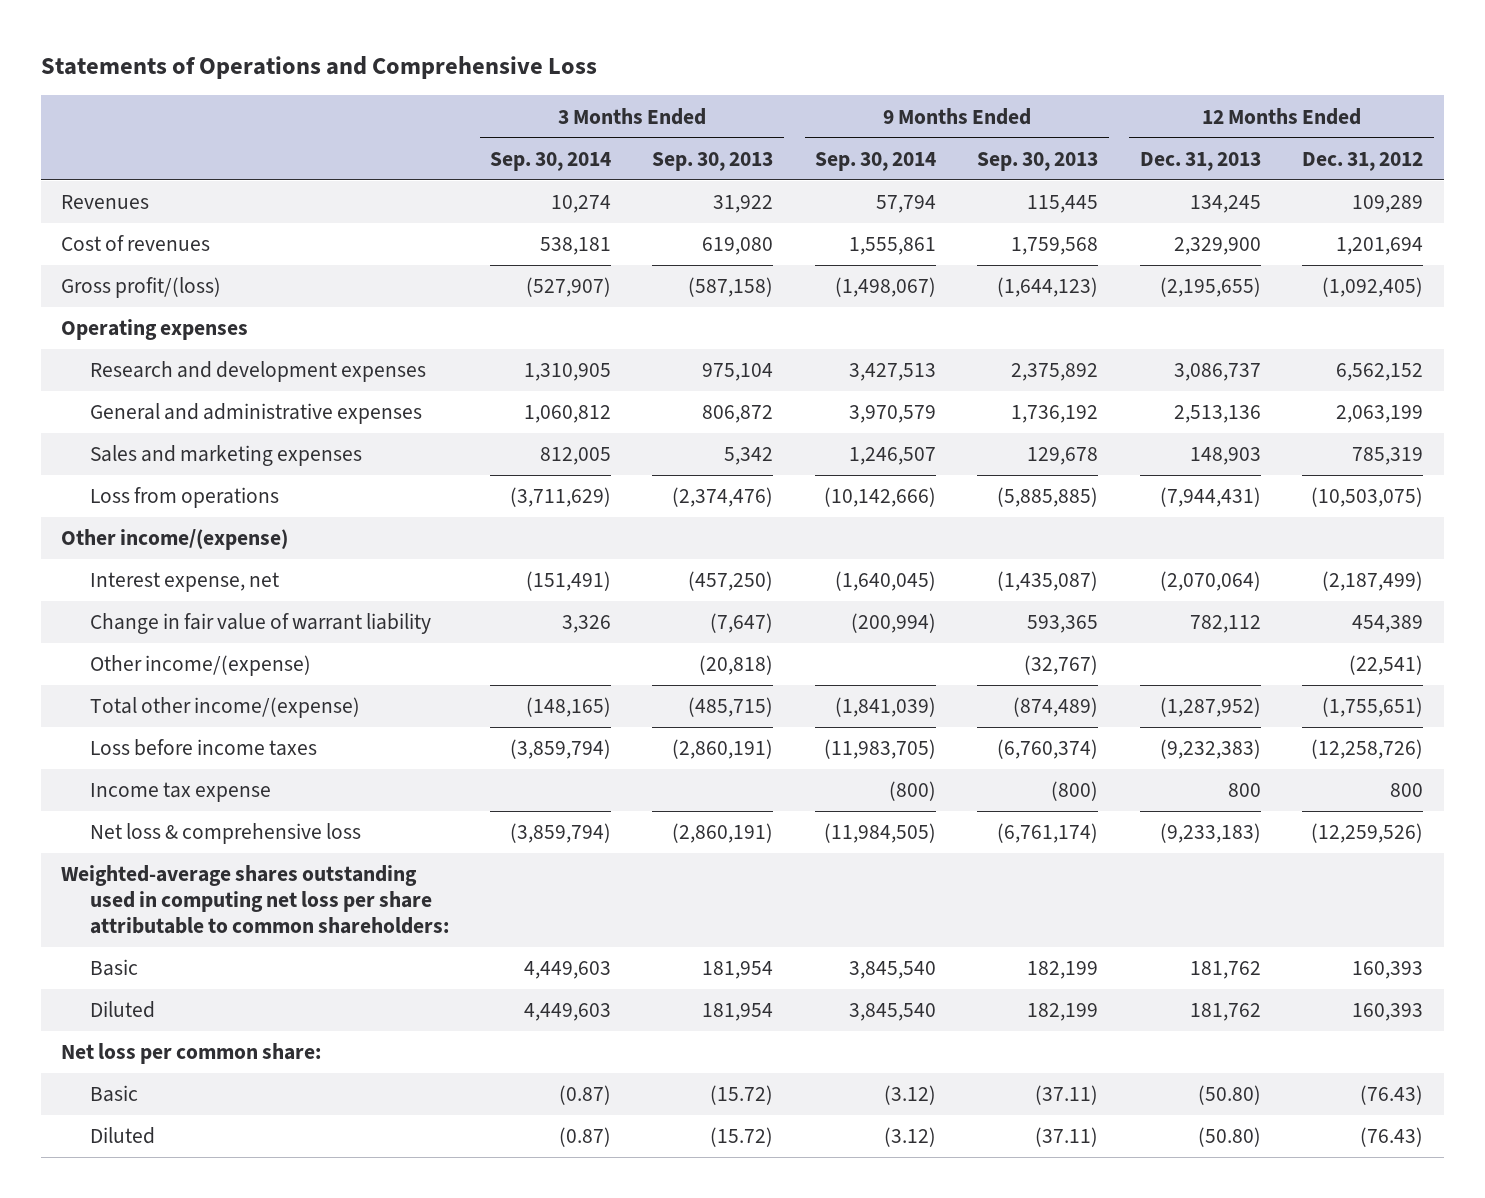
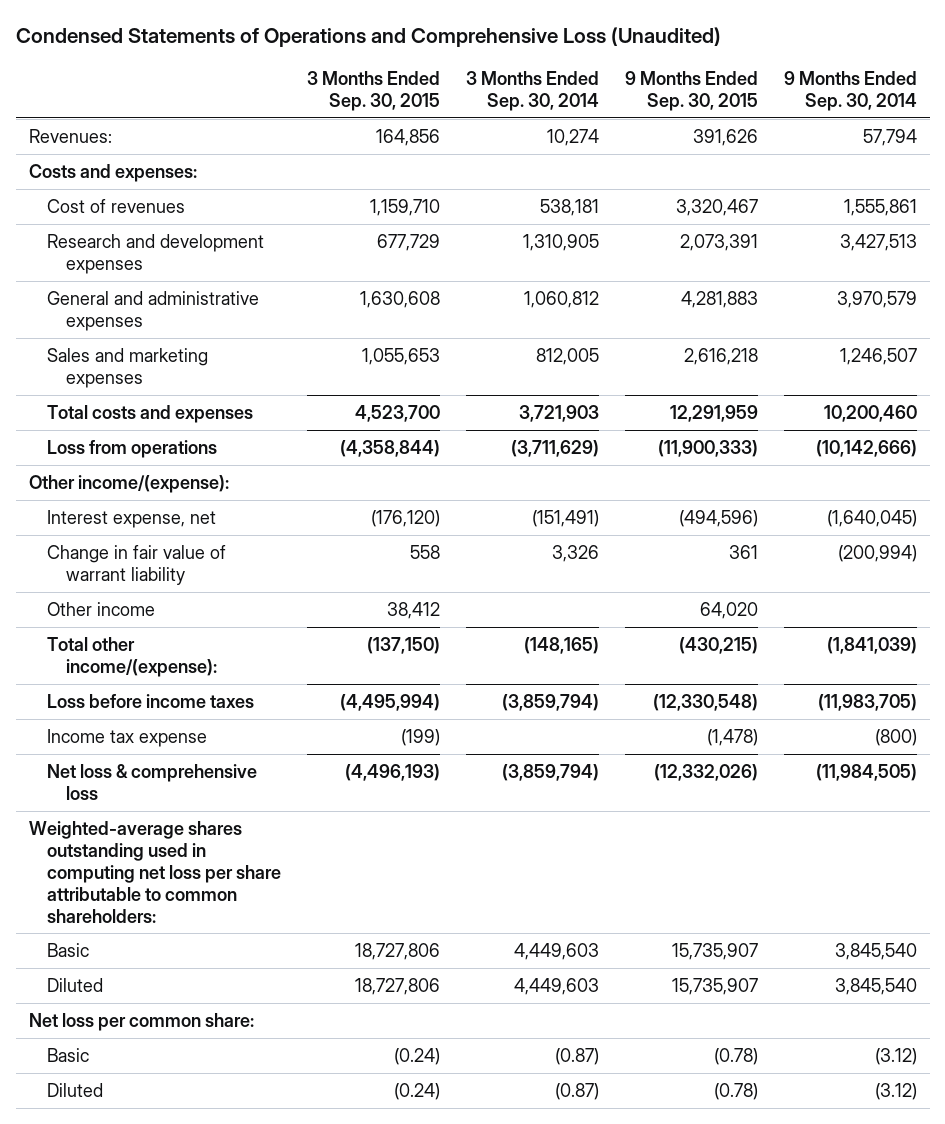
- Statements of Operations and Comprehensive Loss
+ Condensed Statements of Operations and Comprehensive Loss (Unaudited)
- | 3 Months Ended Sep. 30, 2014 | 3 Months Ended Sep. 30, 2013 | 9 Months Ended Sep. 30, 2014 | 9 Months Ended Sep. 30, 2013 | 12 Months Ended Dec. 31, 2013 | 12 Months Ended Dec. 31, 2012
+ | 3 Months Ended Sep. 30, 2015 | 3 Months Ended Sep. 30, 2014 | 9 Months Ended Sep. 30, 2015 | 9 Months Ended Sep. 30, 2014
- Revenues | 10,274 | 31,922 | 57,794 | 115,445 | 134,245 | 109,289
+ Revenues: | 164,856 | 10,274 | 391,626 | 57,794
+ Costs and expenses:
- Gross profit/(loss) | (527,907) | (587,158) | (1,498,067) | (1,644,123) | (2,195,655) | (1,092,405)
- Operating expenses
+ Total costs and expenses | 4,523,700 | 3,721,903 | 12,291,959 | 10,200,460
- Other income/(expense)
+ Other income/(expense):
- Other income/(expense) | | (20,818) | | (32,767) | | (22,541)
- Total other income/(expense) | (148,165) | (485,715) | (1,841,039) | (874,489) | (1,287,952) | (1,755,651)
+ Other income | 38,412 | | 64,020 |
+ Total other income/(expense): | (137,150) | (148,165) | (430,215) | (1,841,039)

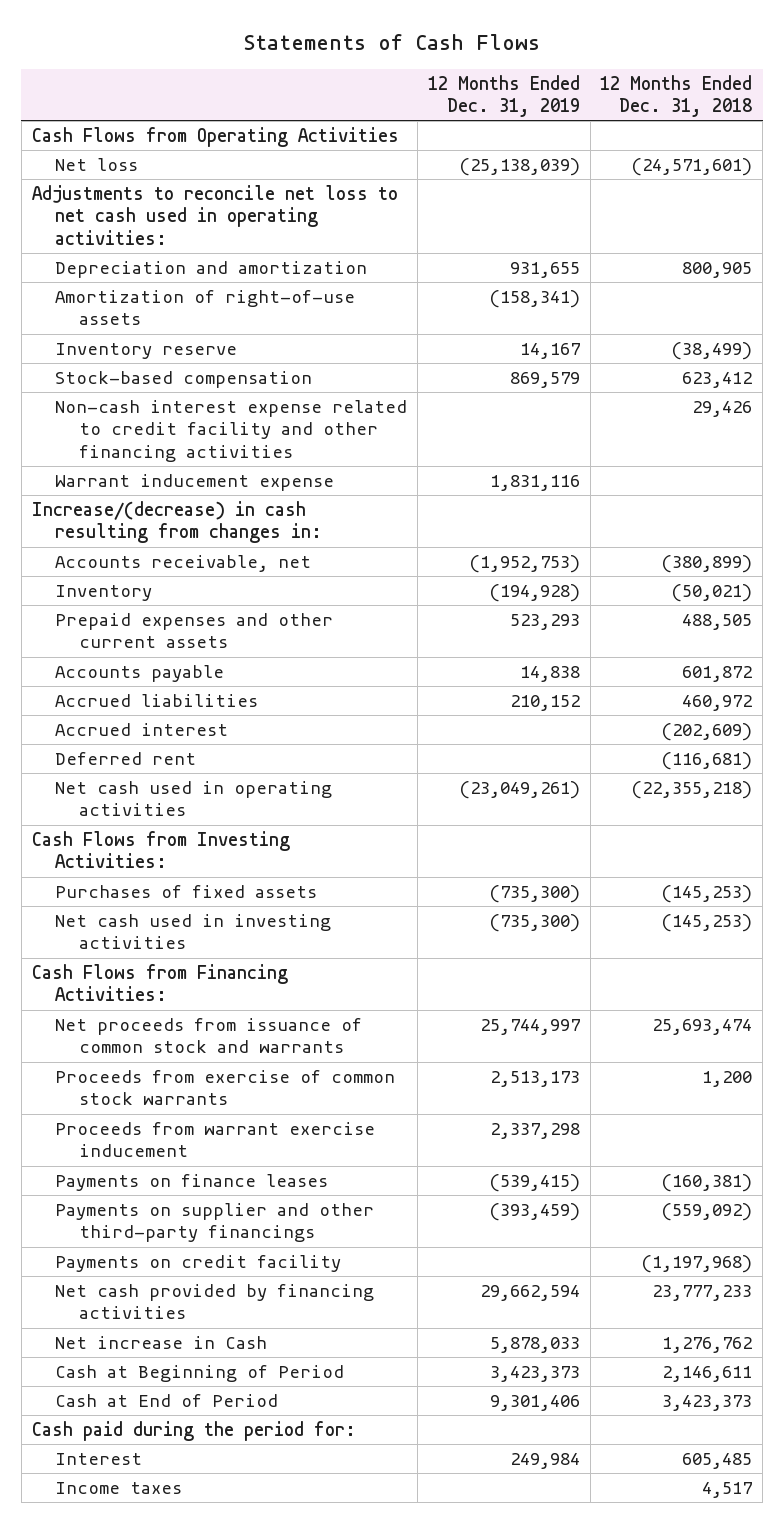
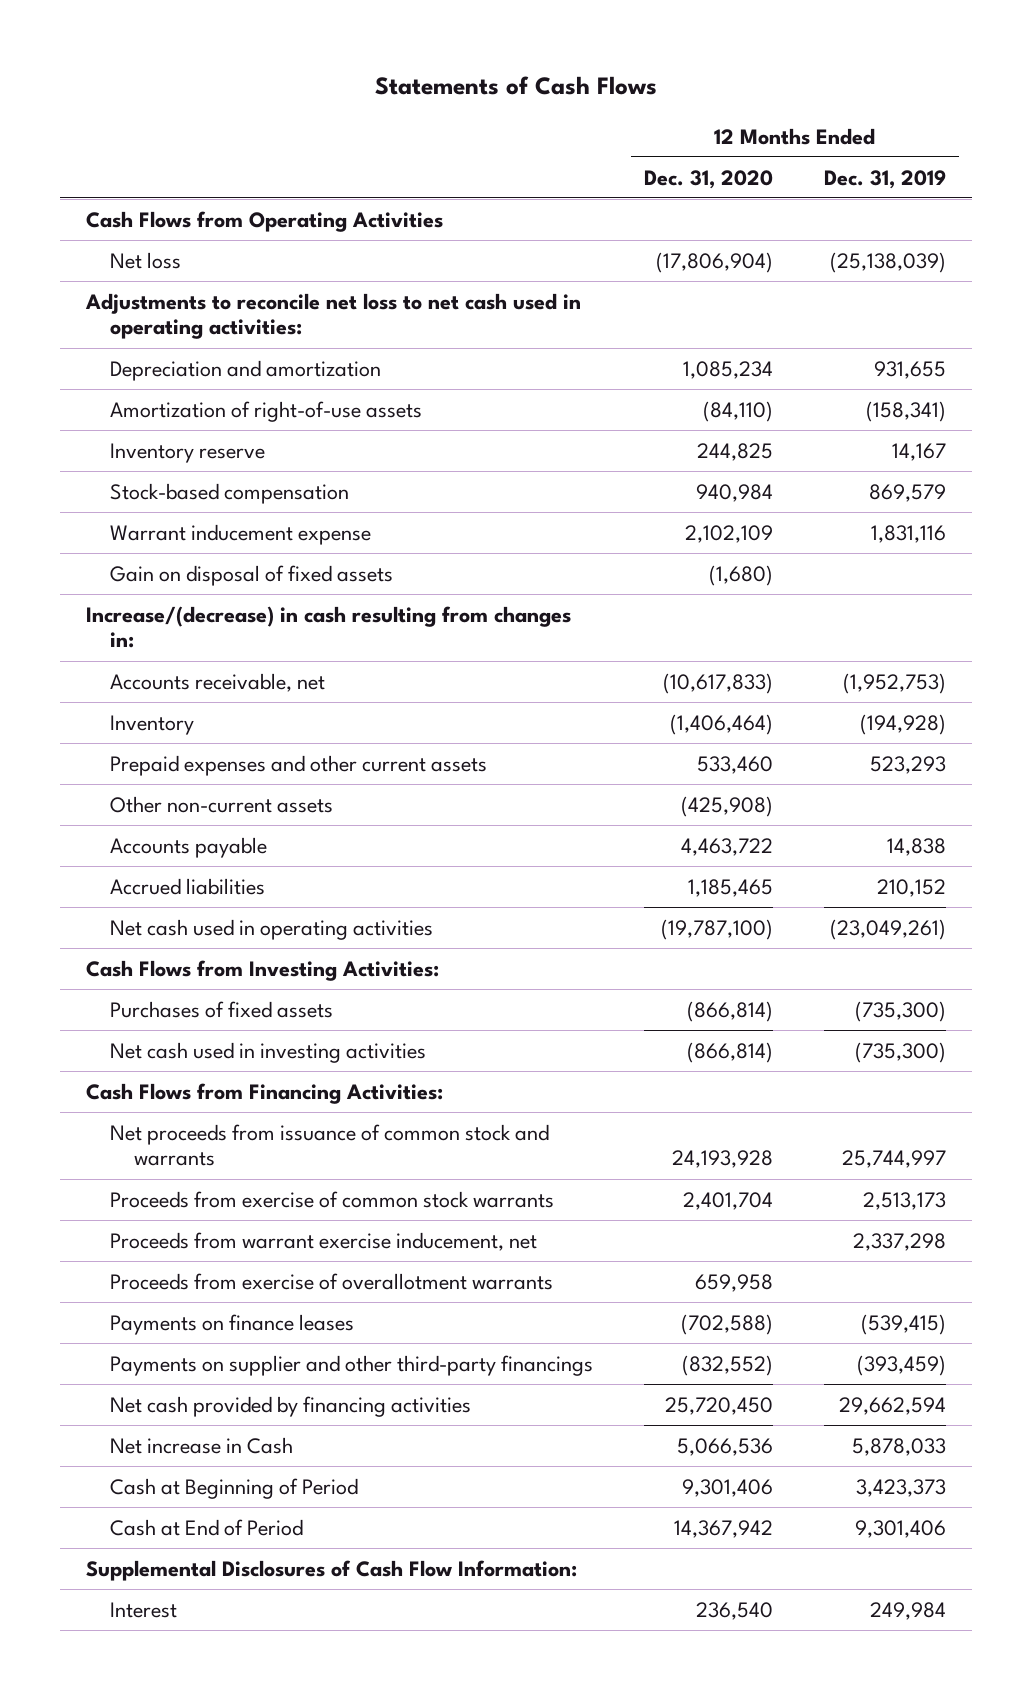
- | 12 Months Ended Dec. 31, 2019 | 12 Months Ended Dec. 31, 2018
+ | 12 Months Ended Dec. 31, 2020 | 12 Months Ended Dec. 31, 2019
- Non-cash interest expense related to credit facility and other financing activities | | 29,426
+ Gain on disposal of fixed assets | (1,680) |
+ Other non-current assets | (425,908) |
- Accrued interest | | (202,609)
- Deferred rent | | (116,681)
- Proceeds from warrant exercise inducement | 2,337,298 |
+ Proceeds from warrant exercise inducement, net | | 2,337,298
+ Proceeds from exercise of overallotment warrants | 659,958 |
- Payments on credit facility | | (1,197,968)
- Cash paid during the period for:
+ Supplemental Disclosures of Cash Flow Information:
- Income taxes | | 4,517

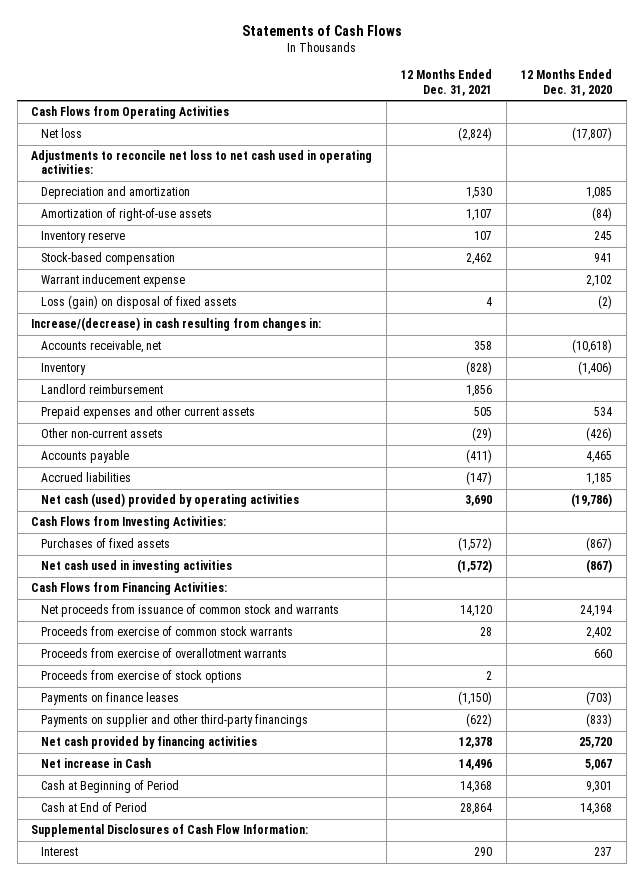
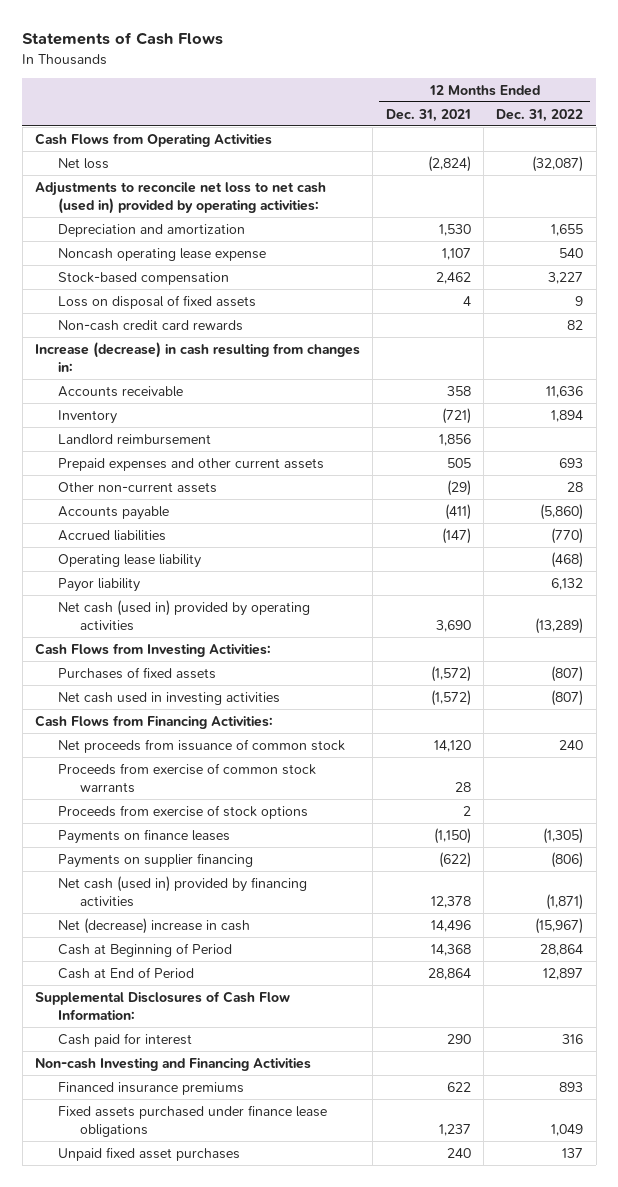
- | 12 Months Ended Dec. 31, 2021 | 12 Months Ended Dec. 31, 2020
+ | 12 Months Ended Dec. 31, 2021 | 12 Months Ended Dec. 31, 2022
- Adjustments to reconcile net loss to net cash used in operating activities:
+ Adjustments to reconcile net loss to net cash (used in) provided by operating activities:
- Amortization of right-of-use assets | 1,107 | (84)
- Inventory reserve | 107 | 245
+ Noncash operating lease expense | 1,107 | 540
- Warrant inducement expense | | 2,102
- Loss (gain) on disposal of fixed assets | 4 | (2)
- Increase/(decrease) in cash resulting from changes in:
- Accounts receivable, net | 358 | (10,618)
- Inventory | (828) | (1,406)
+ Loss on disposal of fixed assets | 4 | 9
+ Non-cash credit card rewards | | 82
+ Increase (decrease) in cash resulting from changes in:
+ Accounts receivable | 358 | 11,636
+ Inventory | (721) | 1,894
- Net cash (used) provided by operating activities | 3,690 | (19,786)
+ Operating lease liability | | (468)
+ Payor liability | | 6,132
+ Net cash (used in) provided by operating activities | 3,690 | (13,289)
- Net proceeds from issuance of common stock and warrants | 14,120 | 24,194
+ Net proceeds from issuance of common stock | 14,120 | 240
- Proceeds from exercise of overallotment warrants | | 660
- Payments on supplier and other third-party financings | (622) | (833)
- Net cash provided by financing activities | 12,378 | 25,720
- Net increase in Cash | 14,496 | 5,067
+ Payments on supplier financing | (622) | (806)
+ Net cash (used in) provided by financing activities | 12,378 | (1,871)
+ Net (decrease) increase in cash | 14,496 | (15,967)
- Interest | 290 | 237
+ Cash paid for interest | 290 | 316
+ Non-cash Investing and Financing Activities
+ Financed insurance premiums | 622 | 893
+ Fixed assets purchased under finance lease obligations | 1,237 | 1,049
+ Unpaid fixed asset purchases | 240 | 137

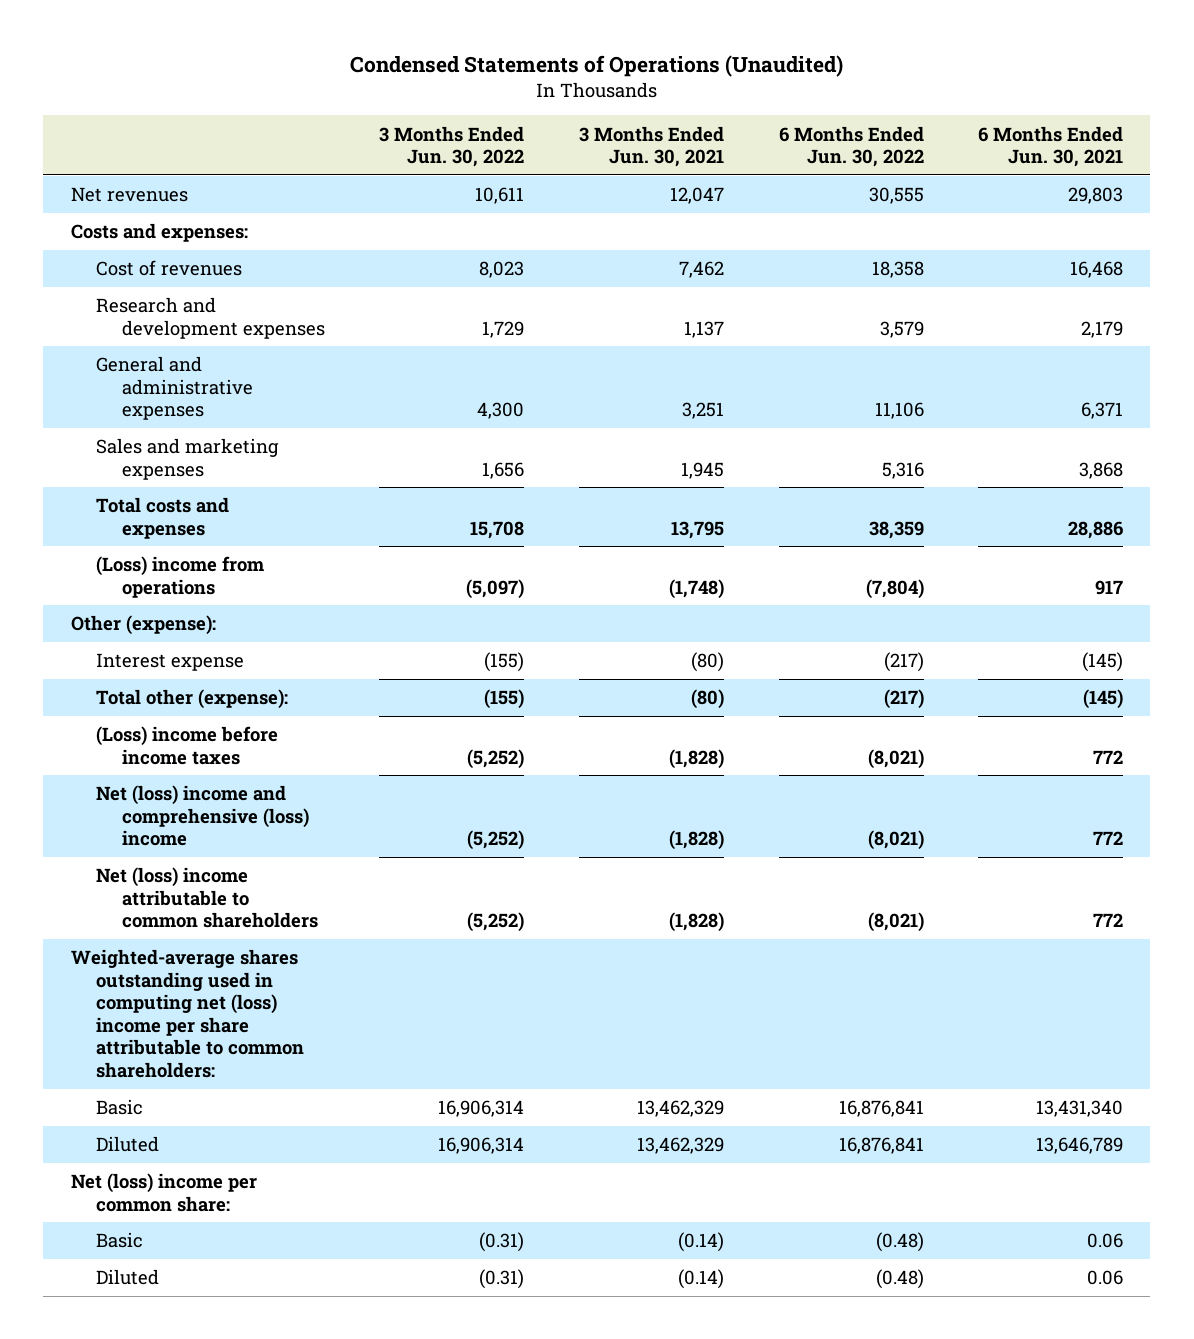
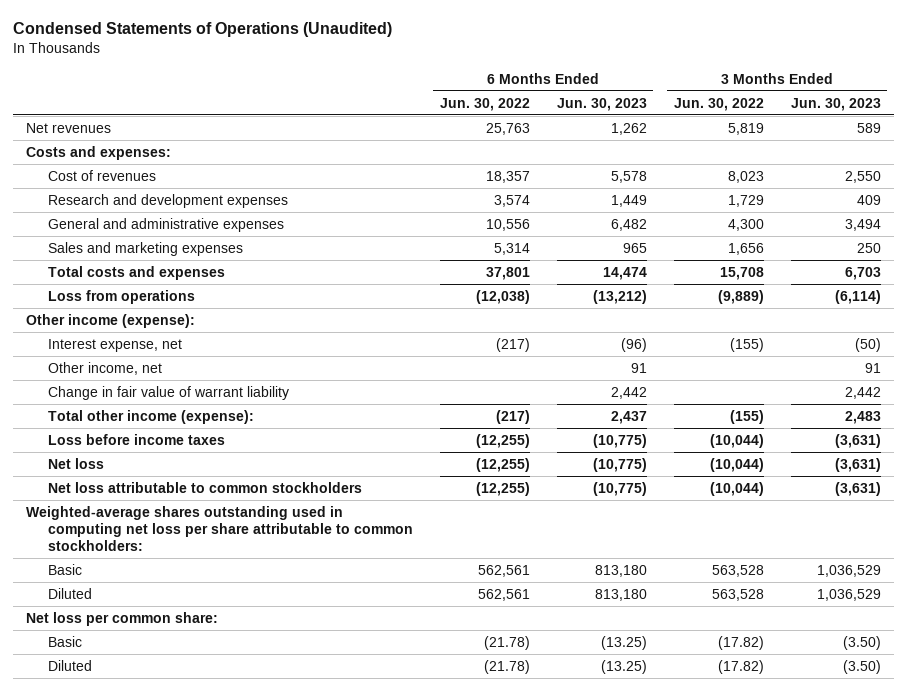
- | 3 Months Ended Jun. 30, 2022 | 3 Months Ended Jun. 30, 2021 | 6 Months Ended Jun. 30, 2022 | 6 Months Ended Jun. 30, 2021
+ | 6 Months Ended Jun. 30, 2022 | 6 Months Ended Jun. 30, 2023 | 3 Months Ended Jun. 30, 2022 | 3 Months Ended Jun. 30, 2023
- Net revenues | 10,611 | 12,047 | 30,555 | 29,803
+ Net revenues | 25,763 | 1,262 | 5,819 | 589
- Cost of revenues | 8,023 | 7,462 | 18,358 | 16,468
- Research and development expenses | 1,729 | 1,137 | 3,579 | 2,179
- General and administrative expenses | 4,300 | 3,251 | 11,106 | 6,371
- Sales and marketing expenses | 1,656 | 1,945 | 5,316 | 3,868
- Total costs and expenses | 15,708 | 13,795 | 38,359 | 28,886
- (Loss) income from operations | (5,097) | (1,748) | (7,804) | 917
- Other (expense):
- Interest expense | (155) | (80) | (217) | (145)
- Total other (expense): | (155) | (80) | (217) | (145)
- (Loss) income before income taxes | (5,252) | (1,828) | (8,021) | 772
- Net (loss) income and comprehensive (loss) income | (5,252) | (1,828) | (8,021) | 772
- Net (loss) income attributable to common shareholders | (5,252) | (1,828) | (8,021) | 772
- Weighted-average shares outstanding used in computing net (loss) income per share attributable to common shareholders:
- Basic | 16,906,314 | 13,462,329 | 16,876,841 | 13,431,340
- Diluted | 16,906,314 | 13,462,329 | 16,876,841 | 13,646,789
- Net (loss) income per common share:
- Basic | (0.31) | (0.14) | (0.48) | 0.06
- Diluted | (0.31) | (0.14) | (0.48) | 0.06
+ Cost of revenues | 18,357 | 5,578 | 8,023 | 2,550
+ Research and development expenses | 3,574 | 1,449 | 1,729 | 409
+ General and administrative expenses | 10,556 | 6,482 | 4,300 | 3,494
+ Sales and marketing expenses | 5,314 | 965 | 1,656 | 250
+ Total costs and expenses | 37,801 | 14,474 | 15,708 | 6,703
+ Loss from operations | (12,038) | (13,212) | (9,889) | (6,114)
+ Other income (expense):
+ Interest expense, net | (217) | (96) | (155) | (50)
+ Other income, net | | 91 | | 91
+ Change in fair value of warrant liability | | 2,442 | | 2,442
+ Total other income (expense): | (217) | 2,437 | (155) | 2,483
+ Loss before income taxes | (12,255) | (10,775) | (10,044) | (3,631)
+ Net loss | (12,255) | (10,775) | (10,044) | (3,631)
+ Net loss attributable to common stockholders | (12,255) | (10,775) | (10,044) | (3,631)
+ Weighted-average shares outstanding used in computing net loss per share attributable to common stockholders:
+ Basic | 562,561 | 813,180 | 563,528 | 1,036,529
+ Diluted | 562,561 | 813,180 | 563,528 | 1,036,529
+ Net loss per common share:
+ Basic | (21.78) | (13.25) | (17.82) | (3.50)
+ Diluted | (21.78) | (13.25) | (17.82) | (3.50)

